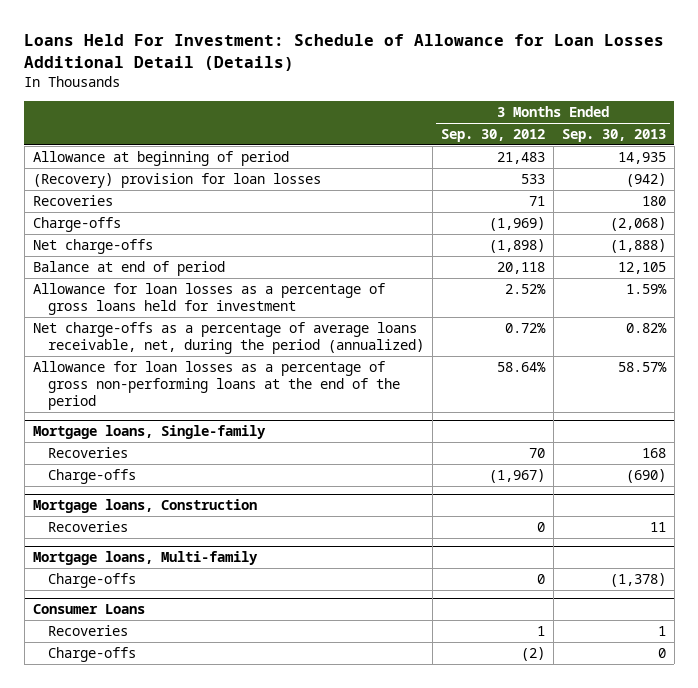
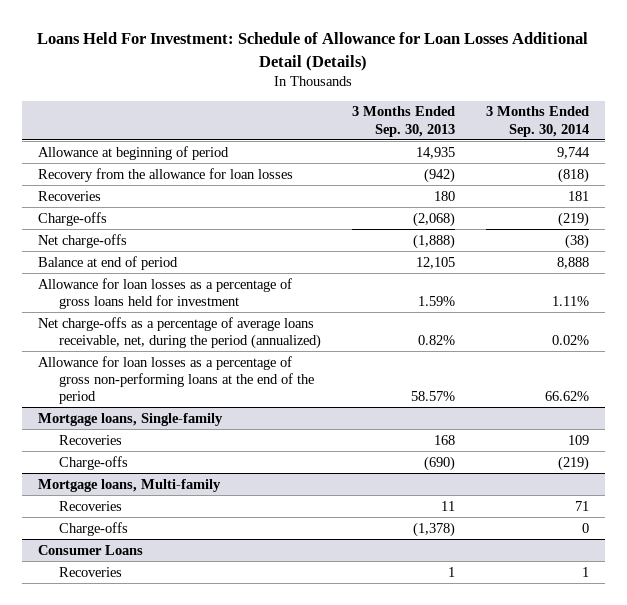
- | 3 Months Ended Sep. 30, 2012 | 3 Months Ended Sep. 30, 2013
+ | 3 Months Ended Sep. 30, 2013 | 3 Months Ended Sep. 30, 2014
- (Recovery) provision for loan losses | 533 | (942)
+ Recovery from the allowance for loan losses | (942) | (818)
- Mortgage loans, Construction
- Recoveries | 0 | 11
@ Mortgage loans, Multi-family
+ Recoveries | 11 | 71
@ Consumer Loans
- Charge-offs | (2) | 0

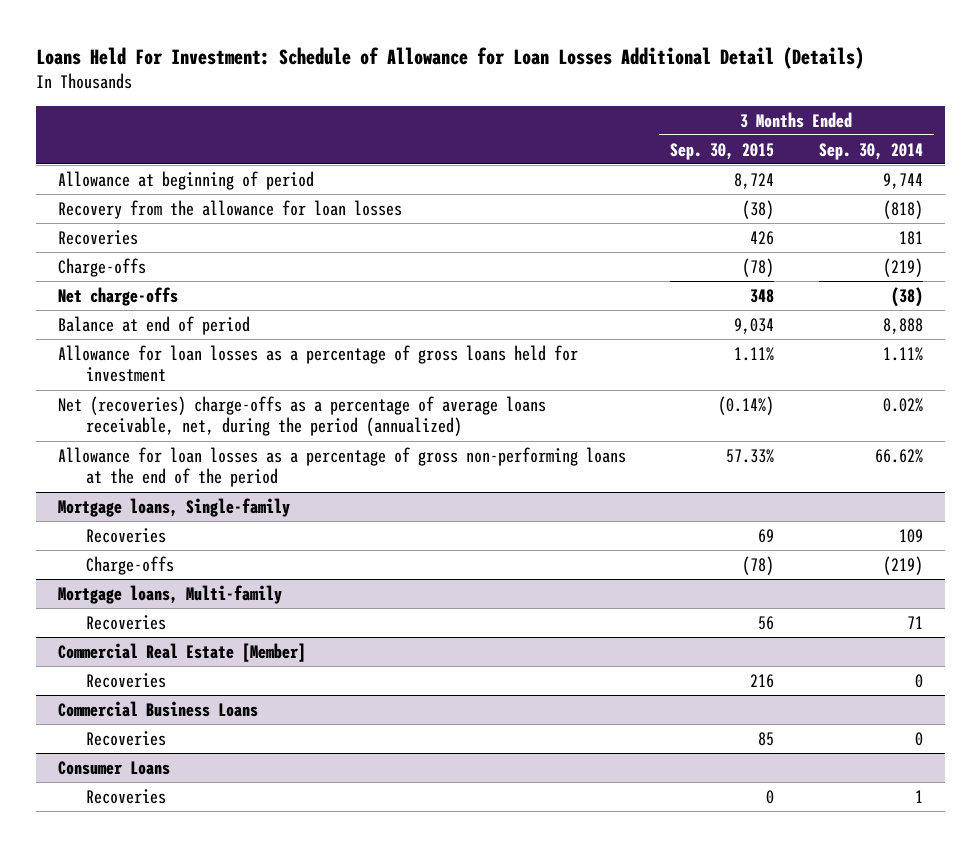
- | 3 Months Ended Sep. 30, 2013 | 3 Months Ended Sep. 30, 2014
+ | 3 Months Ended Sep. 30, 2015 | 3 Months Ended Sep. 30, 2014
- Net charge-offs as a percentage of average loans receivable, net, during the period (annualized) | 0.82% | 0.02%
+ Net (recoveries) charge-offs as a percentage of average loans receivable, net, during the period (annualized) | (0.14%) | 0.02%
@ Mortgage loans, Multi-family
- Charge-offs | (1,378) | 0
+ Commercial Real Estate [Member]
+ Recoveries | 216 | 0
+ Commercial Business Loans
+ Recoveries | 85 | 0

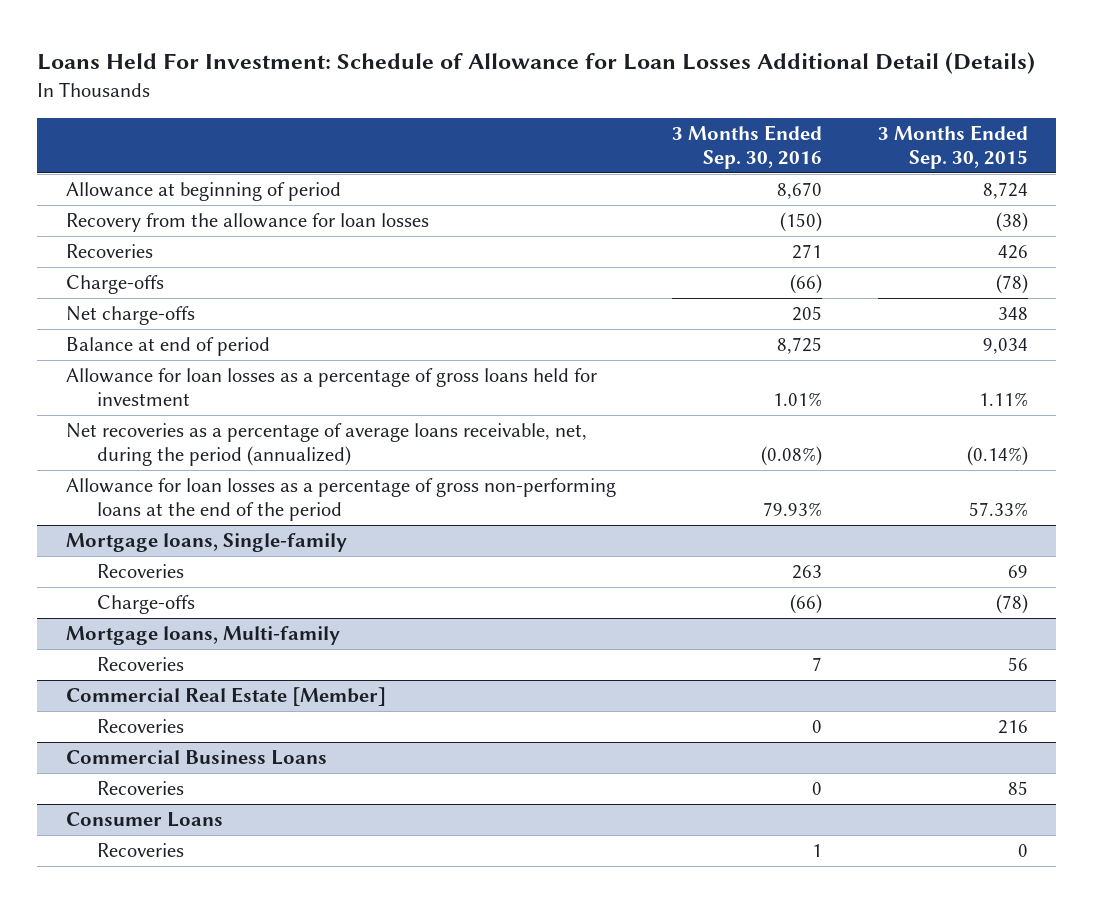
- | 3 Months Ended Sep. 30, 2015 | 3 Months Ended Sep. 30, 2014
+ | 3 Months Ended Sep. 30, 2016 | 3 Months Ended Sep. 30, 2015
- Net (recoveries) charge-offs as a percentage of average loans receivable, net, during the period (annualized) | (0.14%) | 0.02%
+ Net recoveries as a percentage of average loans receivable, net, during the period (annualized) | (0.08%) | (0.14%)

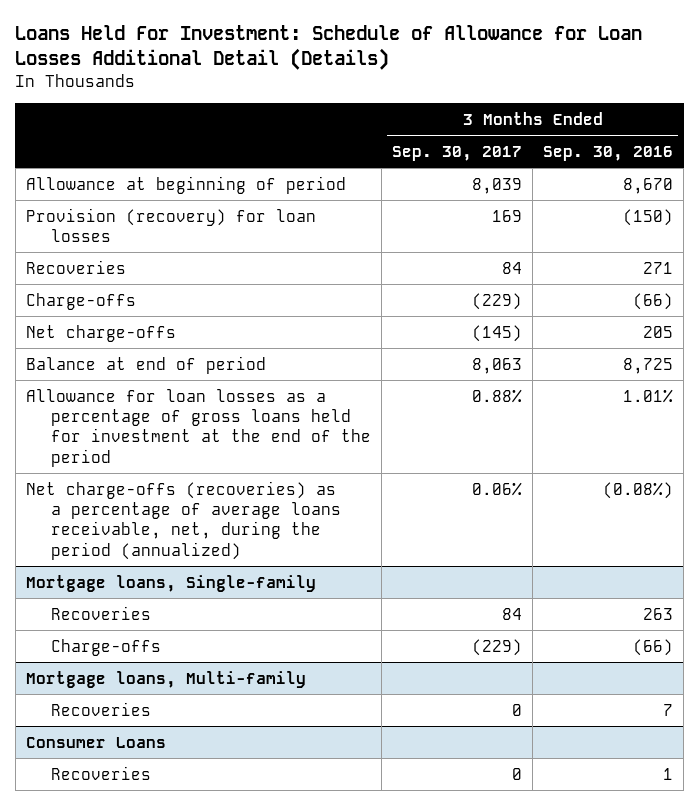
- | 3 Months Ended Sep. 30, 2016 | 3 Months Ended Sep. 30, 2015
+ | 3 Months Ended Sep. 30, 2017 | 3 Months Ended Sep. 30, 2016
- Recovery from the allowance for loan losses | (150) | (38)
+ Provision (recovery) for loan losses | 169 | (150)
- Allowance for loan losses as a percentage of gross loans held for investment | 1.01% | 1.11%
- Net recoveries as a percentage of average loans receivable, net, during the period (annualized) | (0.08%) | (0.14%)
- Allowance for loan losses as a percentage of gross non-performing loans at the end of the period | 79.93% | 57.33%
+ Allowance for loan losses as a percentage of gross loans held for investment at the end of the period | 0.88% | 1.01%
+ Net charge-offs (recoveries) as a percentage of average loans receivable, net, during the period (annualized) | 0.06% | (0.08%)
- Commercial Real Estate [Member]
- Recoveries | 0 | 216
- Commercial Business Loans
- Recoveries | 0 | 85

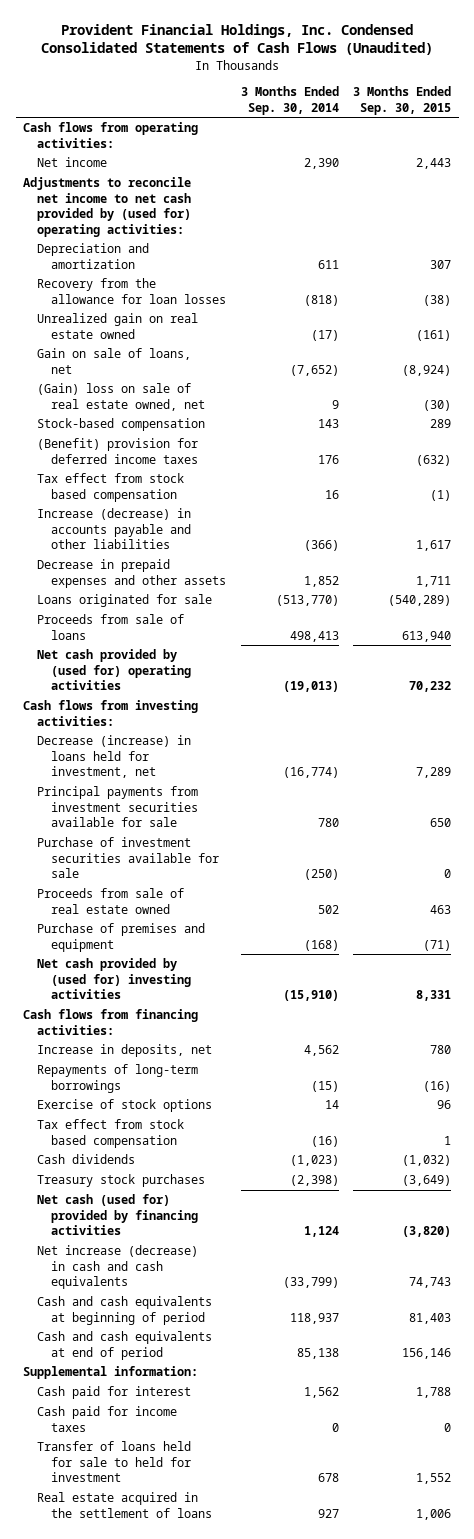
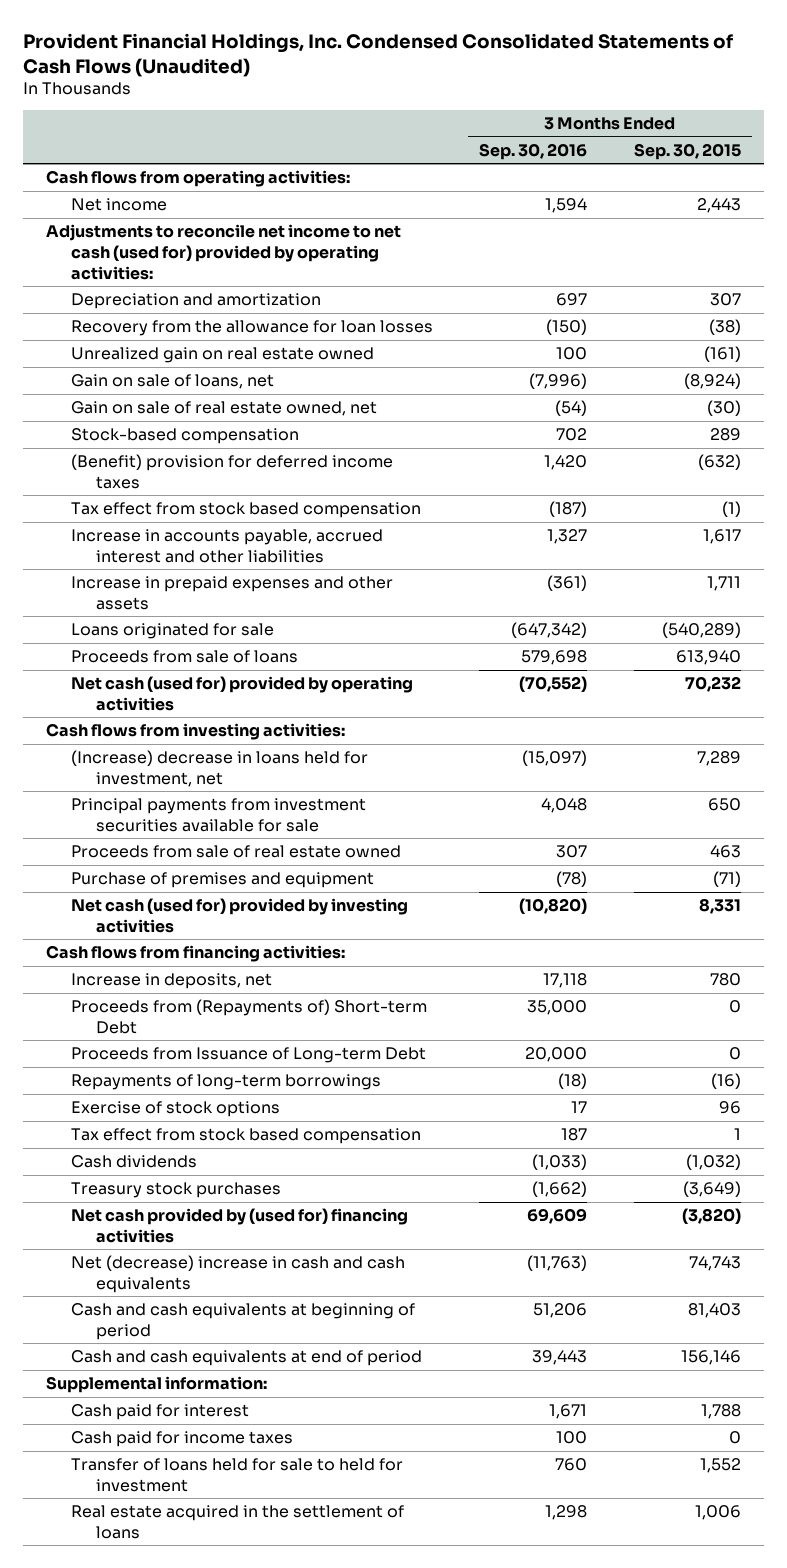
- | 3 Months Ended Sep. 30, 2014 | 3 Months Ended Sep. 30, 2015
+ | 3 Months Ended Sep. 30, 2016 | 3 Months Ended Sep. 30, 2015
- Adjustments to reconcile net income to net cash provided by (used for) operating activities:
+ Adjustments to reconcile net income to net cash (used for) provided by operating activities:
- (Gain) loss on sale of real estate owned, net | 9 | (30)
+ Gain on sale of real estate owned, net | (54) | (30)
- Increase (decrease) in accounts payable and other liabilities | (366) | 1,617
- Decrease in prepaid expenses and other assets | 1,852 | 1,711
+ Increase in accounts payable, accrued interest and other liabilities | 1,327 | 1,617
+ Increase in prepaid expenses and other assets | (361) | 1,711
- Net cash provided by (used for) operating activities | (19,013) | 70,232
+ Net cash (used for) provided by operating activities | (70,552) | 70,232
- Decrease (increase) in loans held for investment, net | (16,774) | 7,289
+ (Increase) decrease in loans held for investment, net | (15,097) | 7,289
- Purchase of investment securities available for sale | (250) | 0
- Net cash provided by (used for) investing activities | (15,910) | 8,331
+ Net cash (used for) provided by investing activities | (10,820) | 8,331
+ Proceeds from (Repayments of) Short-term Debt | 35,000 | 0
+ Proceeds from Issuance of Long-term Debt | 20,000 | 0
- Net cash (used for) provided by financing activities | 1,124 | (3,820)
- Net increase (decrease) in cash and cash equivalents | (33,799) | 74,743
+ Net cash provided by (used for) financing activities | 69,609 | (3,820)
+ Net (decrease) increase in cash and cash equivalents | (11,763) | 74,743

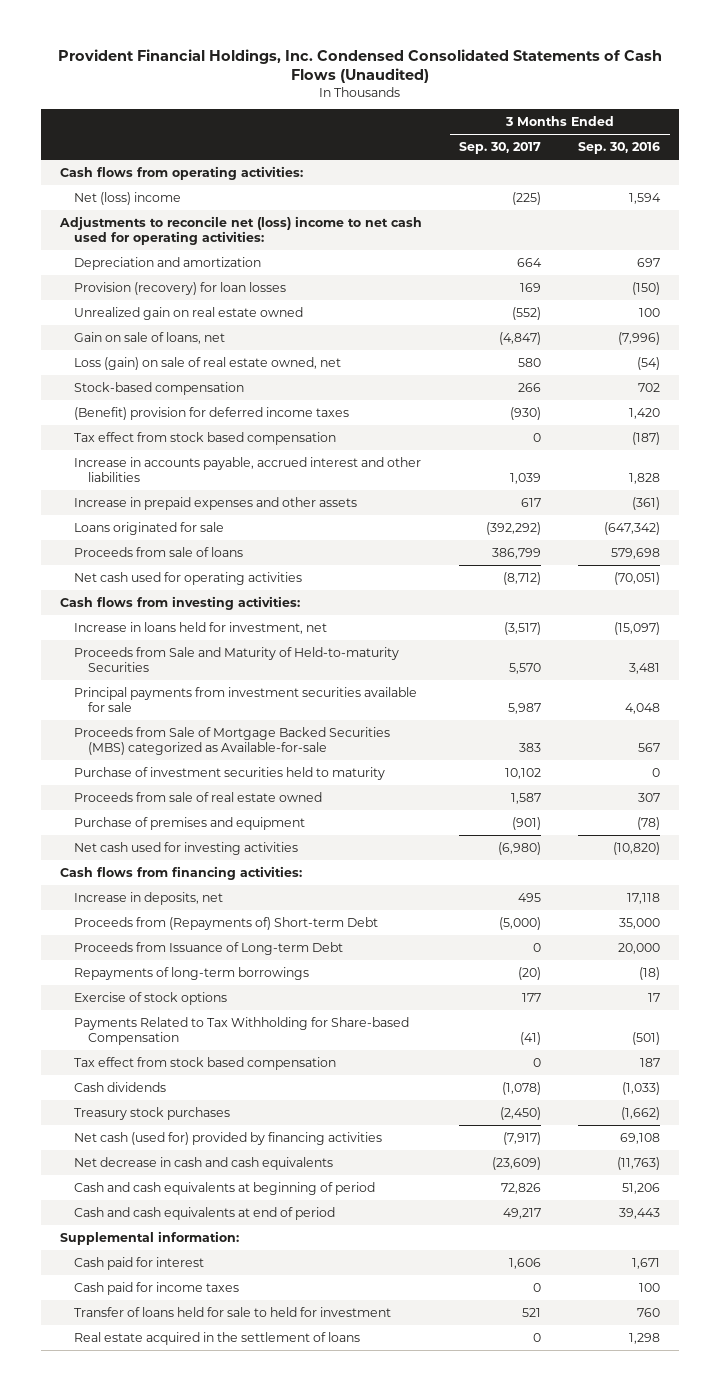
- | 3 Months Ended Sep. 30, 2016 | 3 Months Ended Sep. 30, 2015
+ | 3 Months Ended Sep. 30, 2017 | 3 Months Ended Sep. 30, 2016
- Net income | 1,594 | 2,443
- Adjustments to reconcile net income to net cash (used for) provided by operating activities:
+ Net (loss) income | (225) | 1,594
+ Adjustments to reconcile net (loss) income to net cash used for operating activities:
- Recovery from the allowance for loan losses | (150) | (38)
+ Provision (recovery) for loan losses | 169 | (150)
- Gain on sale of real estate owned, net | (54) | (30)
+ Loss (gain) on sale of real estate owned, net | 580 | (54)
- Increase in accounts payable, accrued interest and other liabilities | 1,327 | 1,617
+ Increase in accounts payable, accrued interest and other liabilities | 1,039 | 1,828
- Net cash (used for) provided by operating activities | (70,552) | 70,232
+ Net cash used for operating activities | (8,712) | (70,051)
- (Increase) decrease in loans held for investment, net | (15,097) | 7,289
+ Increase in loans held for investment, net | (3,517) | (15,097)
+ Proceeds from Sale and Maturity of Held-to-maturity Securities | 5,570 | 3,481
+ Proceeds from Sale of Mortgage Backed Securities (MBS) categorized as Available-for-sale | 383 | 567
+ Purchase of investment securities held to maturity | 10,102 | 0
- Net cash (used for) provided by investing activities | (10,820) | 8,331
+ Net cash used for investing activities | (6,980) | (10,820)
+ Payments Related to Tax Withholding for Share-based Compensation | (41) | (501)
- Net cash provided by (used for) financing activities | 69,609 | (3,820)
- Net (decrease) increase in cash and cash equivalents | (11,763) | 74,743
+ Net cash (used for) provided by financing activities | (7,917) | 69,108
+ Net decrease in cash and cash equivalents | (23,609) | (11,763)

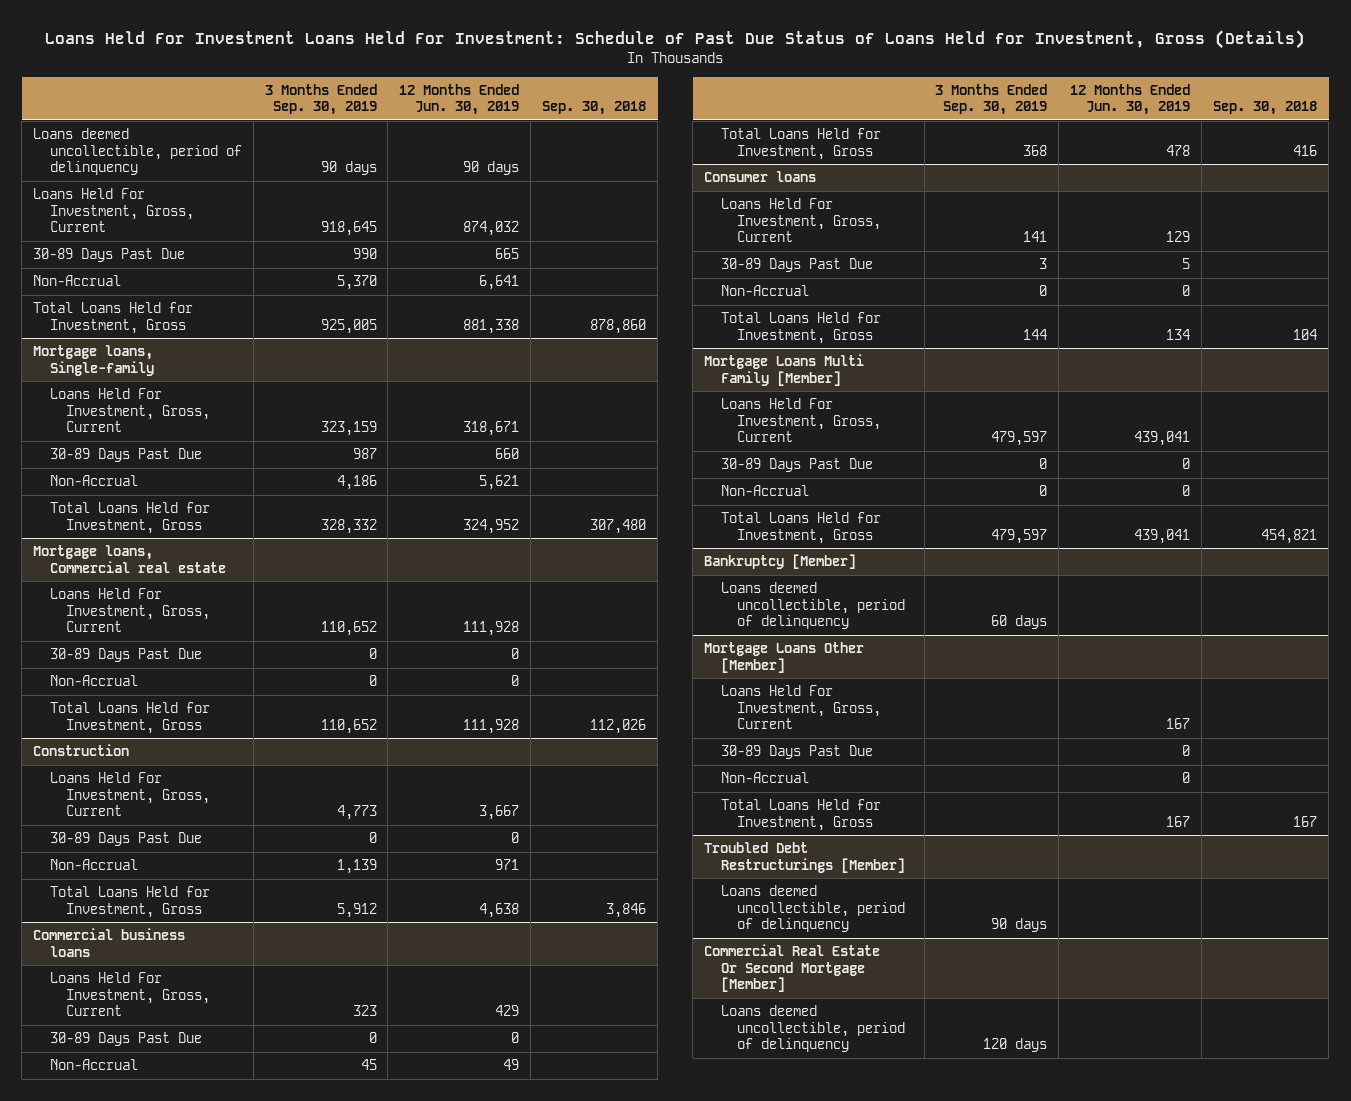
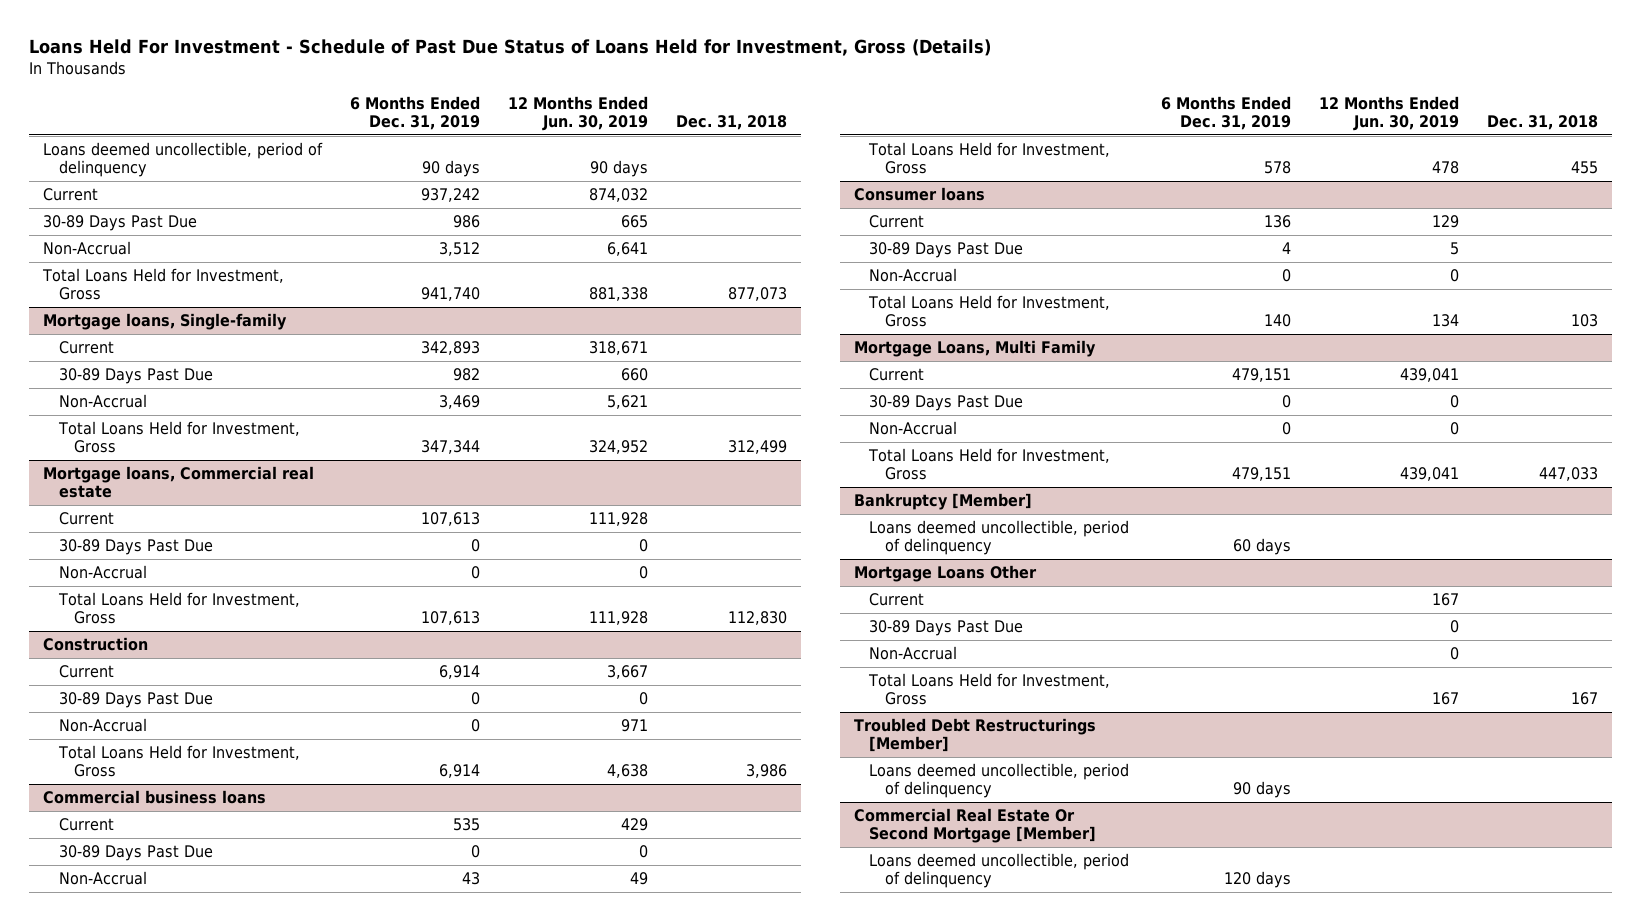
- Loans Held For Investment Loans Held For Investment: Schedule of Past Due Status of Loans Held for Investment, Gross (Details)
+ Loans Held For Investment - Schedule of Past Due Status of Loans Held for Investment, Gross (Details)
- | 3 Months Ended Sep. 30, 2019 | 12 Months Ended Jun. 30, 2019 | Sep. 30, 2018
+ | 6 Months Ended Dec. 31, 2019 | 12 Months Ended Jun. 30, 2019 | Dec. 31, 2018
- Loans Held For Investment, Gross, Current | 918,645 | 874,032 |
+ Current | 937,242 | 874,032 |
@ Mortgage loans, Single-family
- Loans Held For Investment, Gross, Current | 323,159 | 318,671 |
+ Current | 342,893 | 318,671 |
@ Mortgage loans, Commercial real estate
- Loans Held For Investment, Gross, Current | 110,652 | 111,928 |
+ Current | 107,613 | 111,928 |
@ Construction
- Loans Held For Investment, Gross, Current | 4,773 | 3,667 |
+ Current | 6,914 | 3,667 |
@ Commercial business loans
- Loans Held For Investment, Gross, Current | 323 | 429 |
+ Current | 535 | 429 |
@ Consumer loans
- Loans Held For Investment, Gross, Current | 141 | 129 |
+ Current | 136 | 129 |
- Mortgage Loans Multi Family [Member]
- Loans Held For Investment, Gross, Current | 479,597 | 439,041 |
+ Mortgage Loans, Multi Family
+ Current | 479,151 | 439,041 |
- Mortgage Loans Other [Member]
- Loans Held For Investment, Gross, Current | | 167 |
+ Mortgage Loans Other
+ Current | | 167 |

